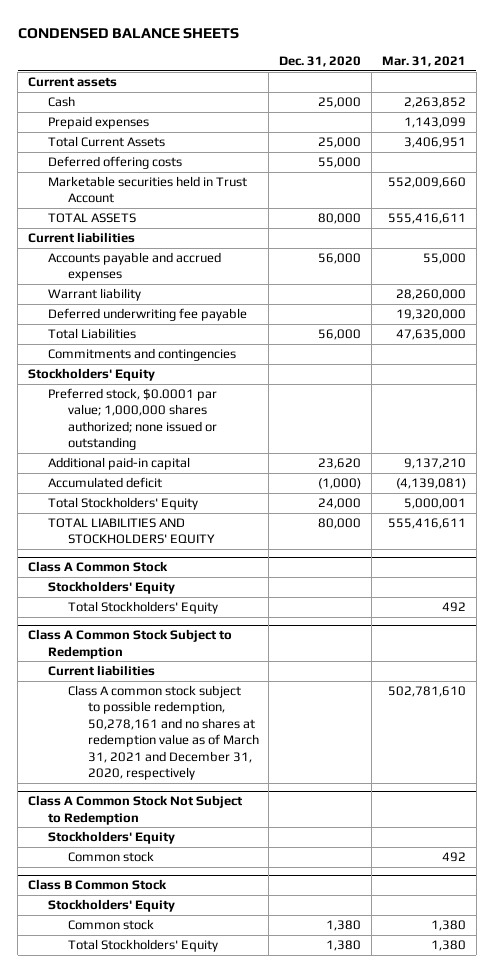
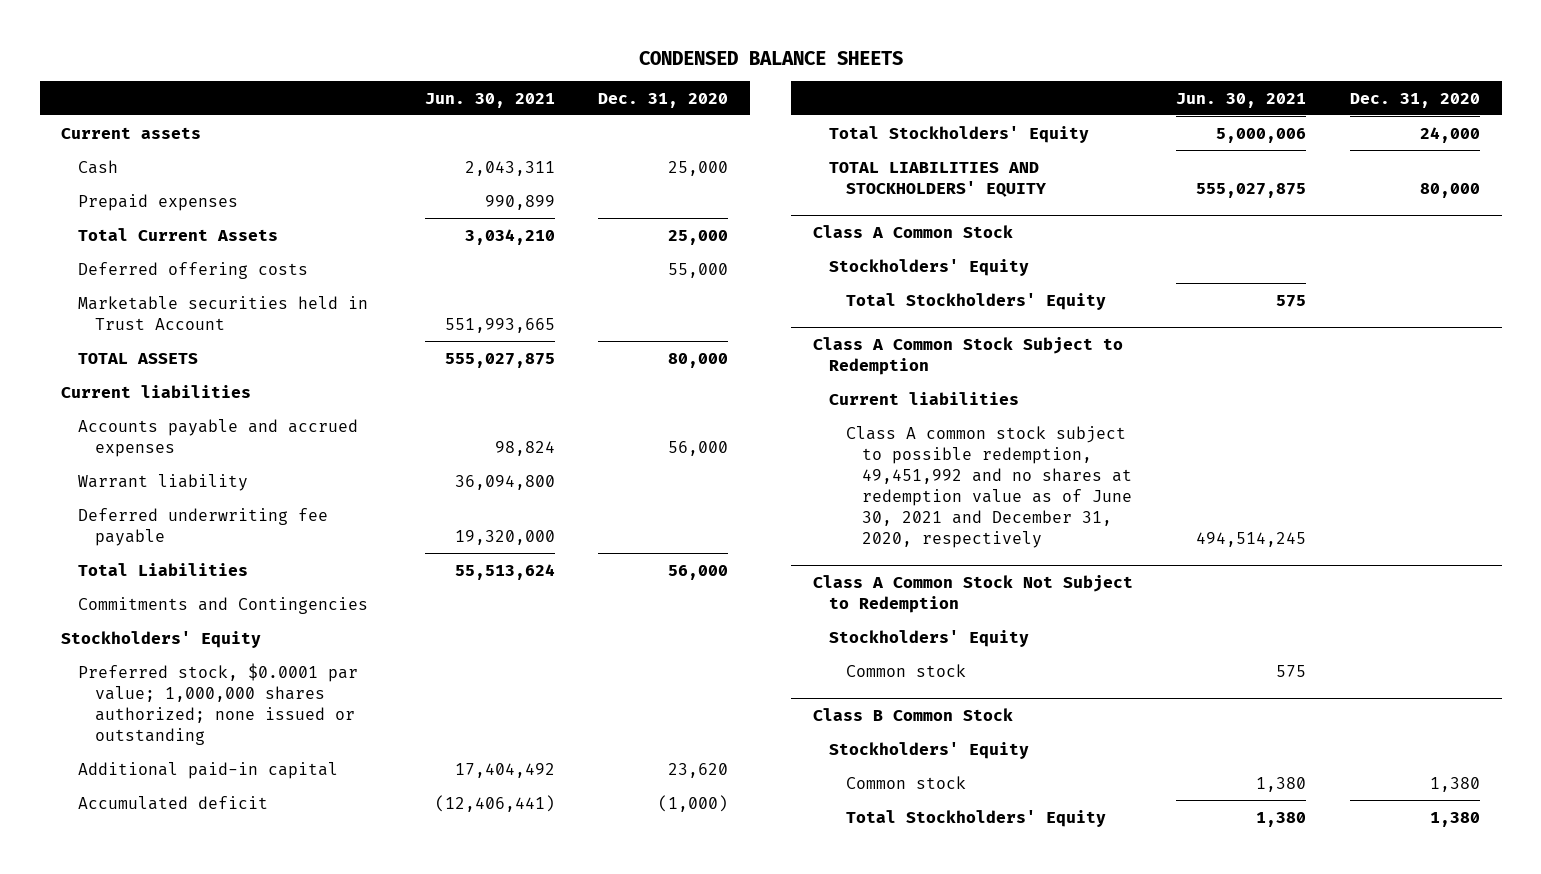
- | Dec. 31, 2020 | Mar. 31, 2021
+ | Jun. 30, 2021 | Dec. 31, 2020
- Commitments and contingencies
+ Commitments and Contingencies
@ Class A Common Stock Subject to Redemption
- Class A common stock subject to possible redemption, 50,278,161 and no shares at redemption value as of March 31, 2021 and December 31, 2020, respectively | | 502,781,610
+ Class A common stock subject to possible redemption, 49,451,992 and no shares at redemption value as of June 30, 2021 and December 31, 2020, respectively | 494,514,245 |

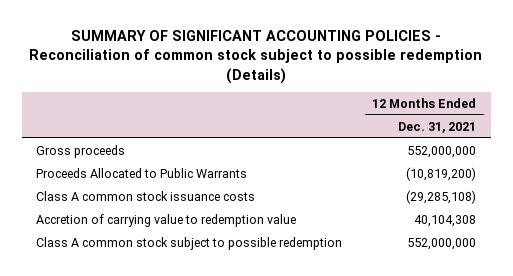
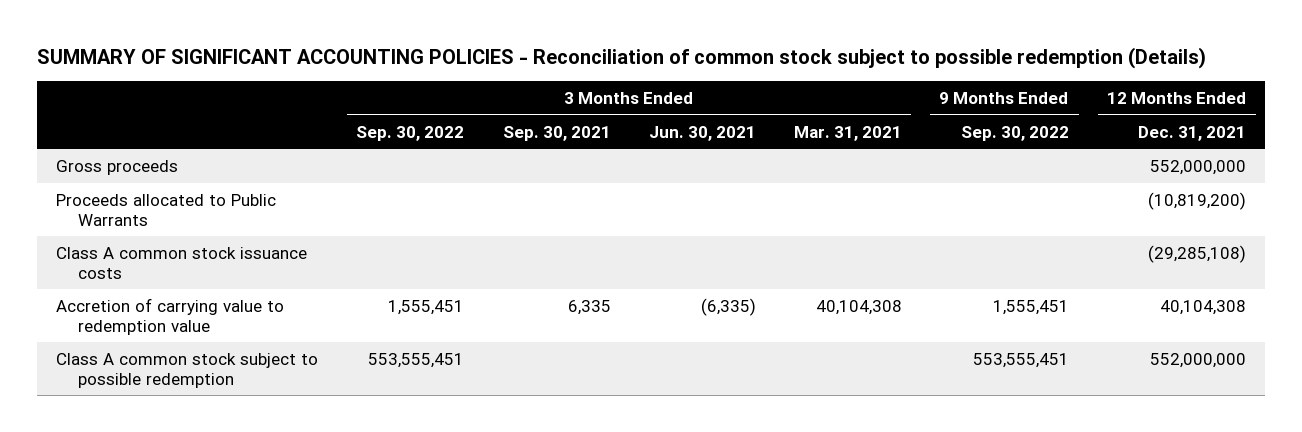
- | 12 Months Ended Dec. 31, 2021
+ | 3 Months Ended Sep. 30, 2022 | 3 Months Ended Sep. 30, 2021 | 3 Months Ended Jun. 30, 2021 | 3 Months Ended Mar. 31, 2021 | 9 Months Ended Sep. 30, 2022 | 12 Months Ended Dec. 31, 2021
- Proceeds Allocated to Public Warrants | (10,819,200)
+ Proceeds allocated to Public Warrants | | | | | | (10,819,200)

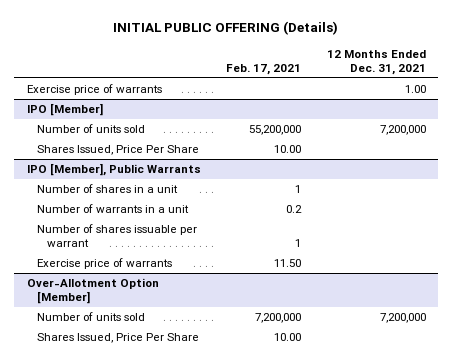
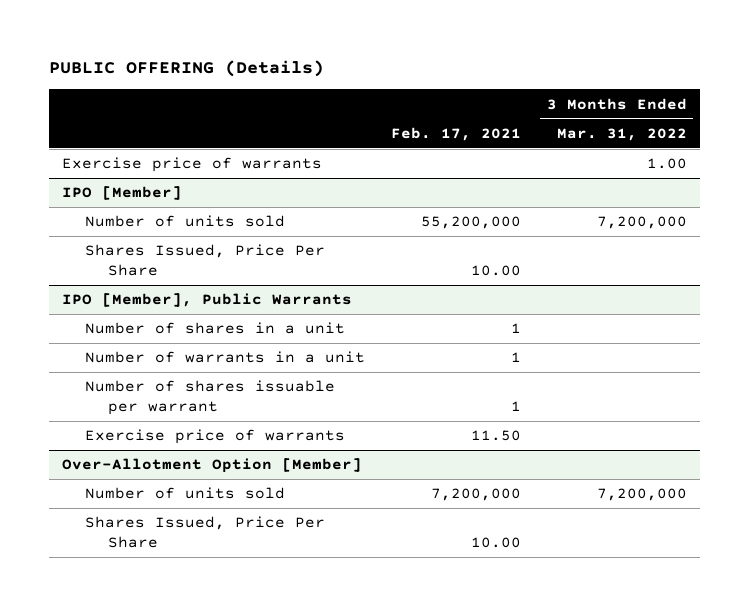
- INITIAL PUBLIC OFFERING (Details)
+ PUBLIC OFFERING (Details)
- | Feb. 17, 2021 | 12 Months Ended Dec. 31, 2021
+ | Feb. 17, 2021 | 3 Months Ended Mar. 31, 2022
@ IPO [Member], Public Warrants
- Number of warrants in a unit | 0.2 |
+ Number of warrants in a unit | 1 |

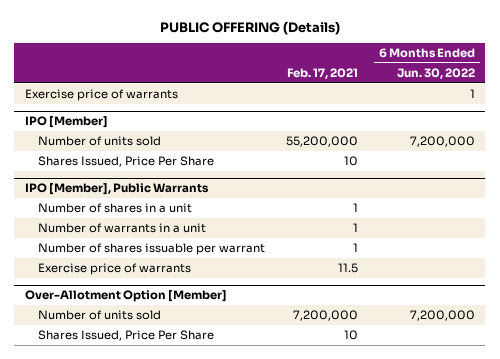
- | Feb. 17, 2021 | 3 Months Ended Mar. 31, 2022
+ | Feb. 17, 2021 | 6 Months Ended Jun. 30, 2022
@ IPO [Member]
- Shares Issued, Price Per Share | 10.00 |
+ Shares Issued, Price Per Share | 10 |
@ IPO [Member], Public Warrants
- Exercise price of warrants | 11.50 |
+ Exercise price of warrants | 11.5 |
@ Over-Allotment Option [Member]
- Shares Issued, Price Per Share | 10.00 |
+ Shares Issued, Price Per Share | 10 |

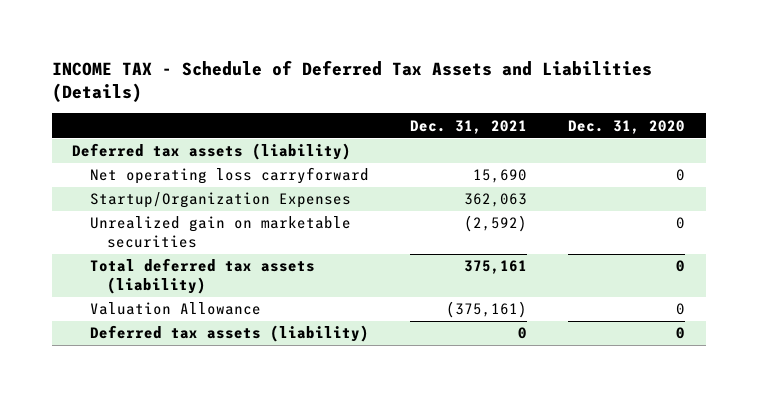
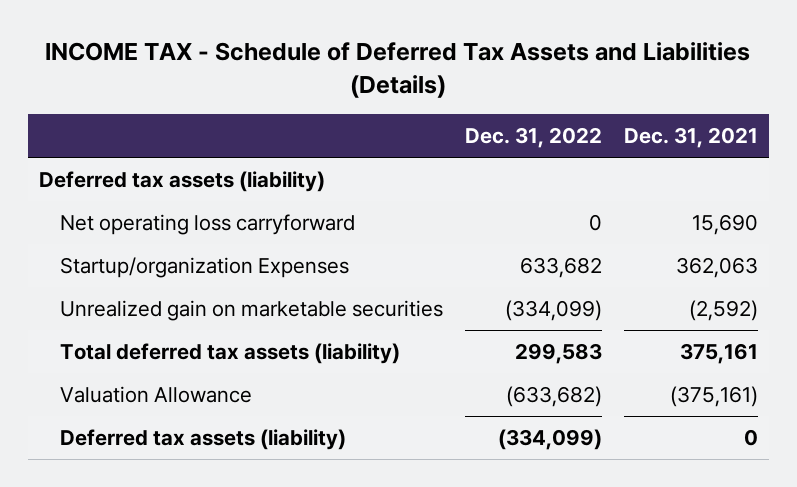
- | Dec. 31, 2021 | Dec. 31, 2020
+ | Dec. 31, 2022 | Dec. 31, 2021
- Startup/Organization Expenses | 362,063 |
+ Startup/organization Expenses | 633,682 | 362,063

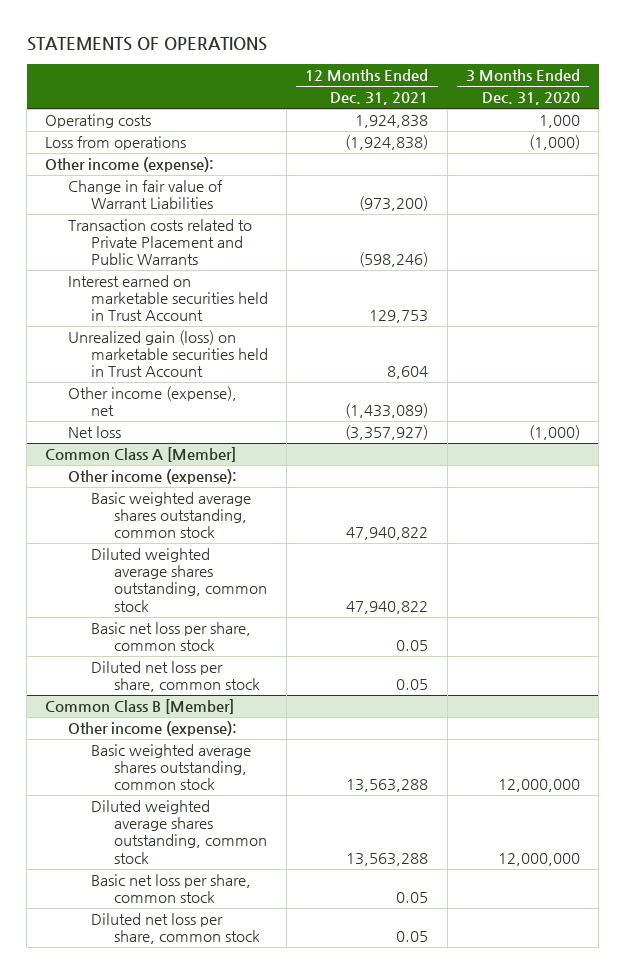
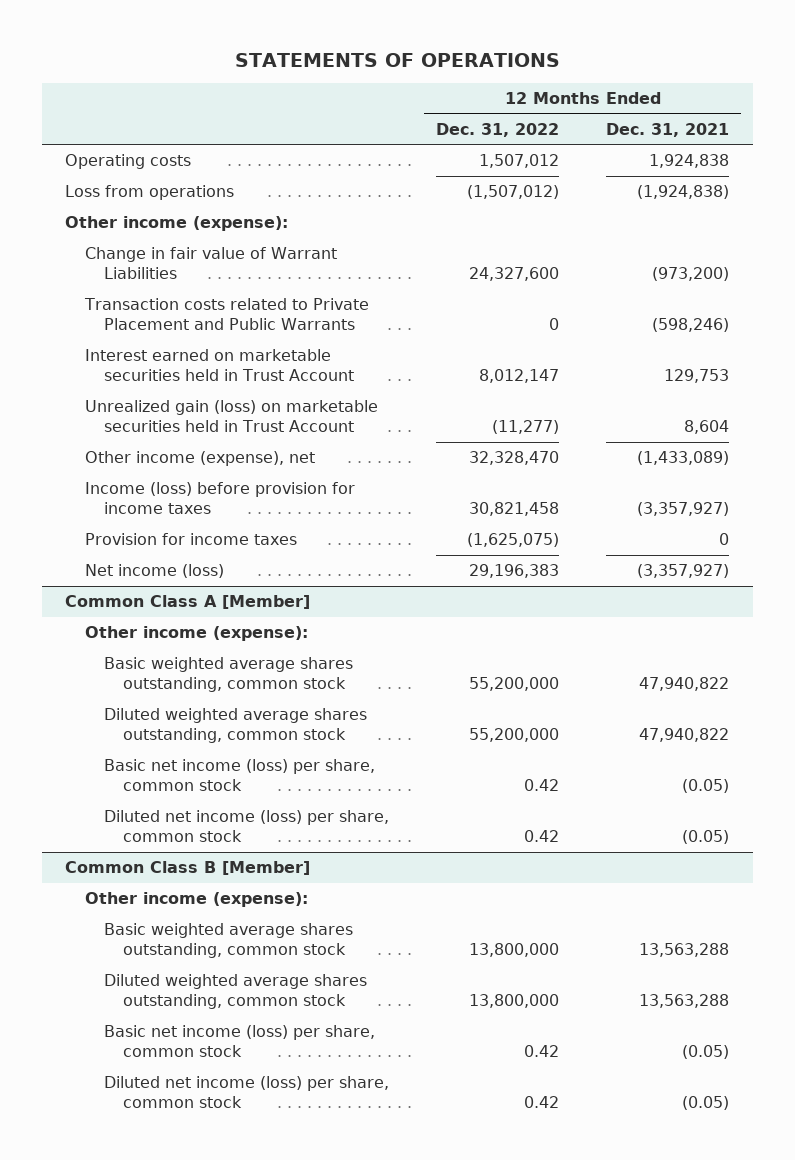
- | 12 Months Ended Dec. 31, 2021 | 3 Months Ended Dec. 31, 2020
+ | 12 Months Ended Dec. 31, 2022 | 12 Months Ended Dec. 31, 2021
- Net loss | (3,357,927) | (1,000)
+ Income (loss) before provision for income taxes | 30,821,458 | (3,357,927)
+ Provision for income taxes | (1,625,075) | 0
+ Net income (loss) | 29,196,383 | (3,357,927)
@ Common Class A [Member]
- Basic net loss per share, common stock | 0.05 |
- Diluted net loss per share, common stock | 0.05 |
+ Basic net income (loss) per share, common stock | 0.42 | (0.05)
+ Diluted net income (loss) per share, common stock | 0.42 | (0.05)
@ Common Class B [Member]
- Basic net loss per share, common stock | 0.05 |
- Diluted net loss per share, common stock | 0.05 |
+ Basic net income (loss) per share, common stock | 0.42 | (0.05)
+ Diluted net income (loss) per share, common stock | 0.42 | (0.05)

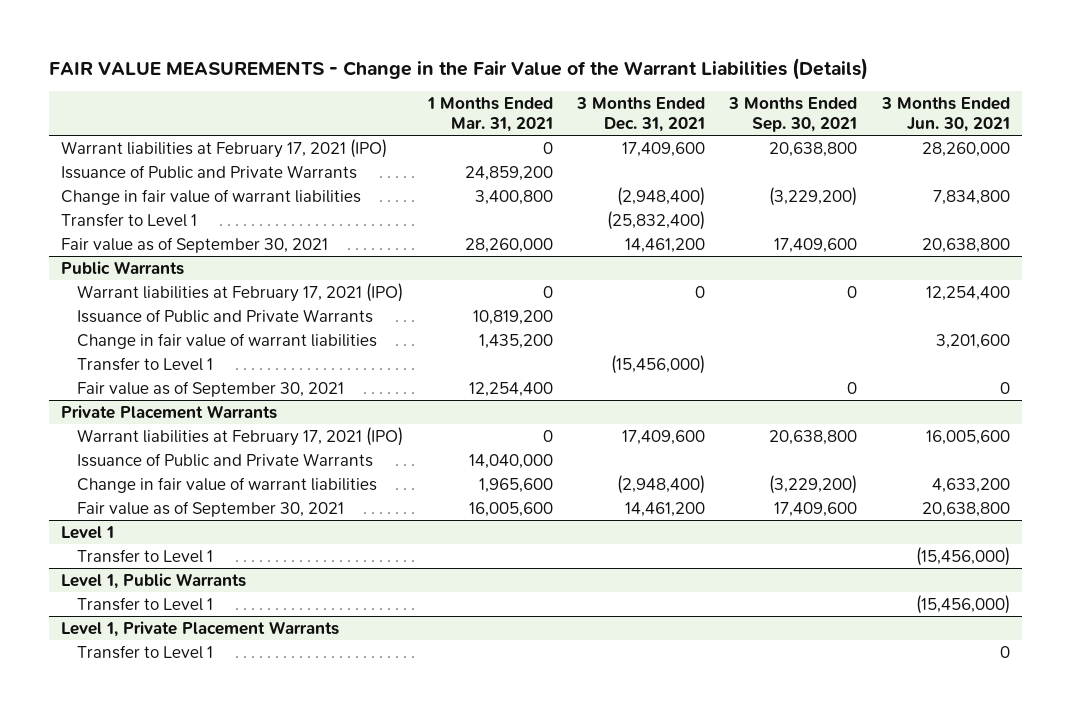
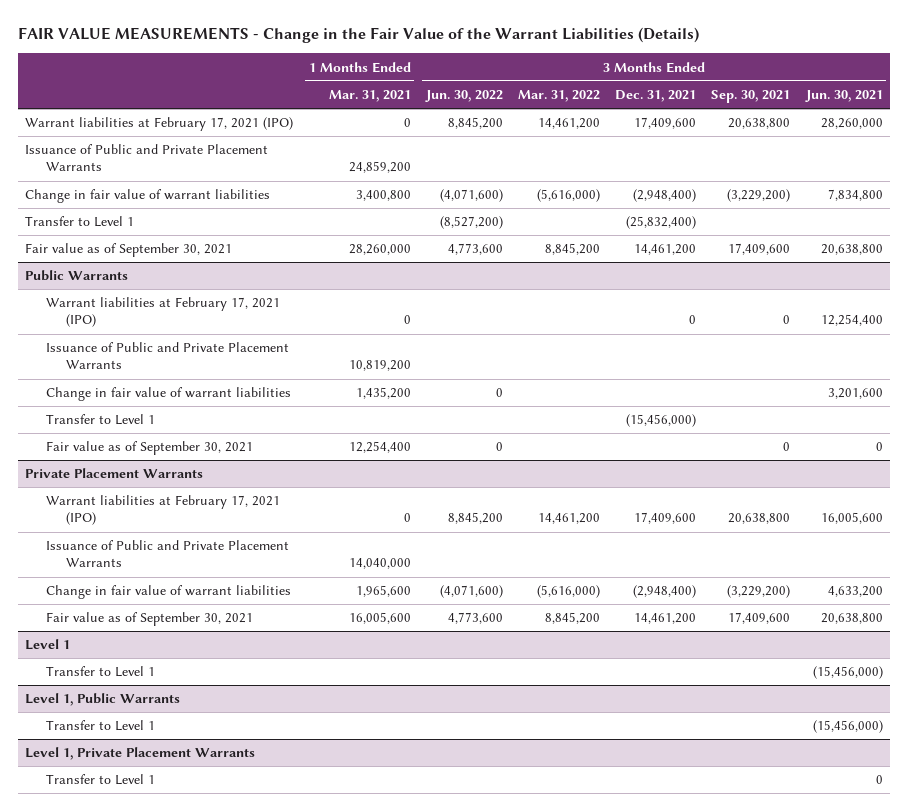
- | 1 Months Ended Mar. 31, 2021 | 3 Months Ended Dec. 31, 2021 | 3 Months Ended Sep. 30, 2021 | 3 Months Ended Jun. 30, 2021
+ | 1 Months Ended Mar. 31, 2021 | 3 Months Ended Jun. 30, 2022 | 3 Months Ended Mar. 31, 2022 | 3 Months Ended Dec. 31, 2021 | 3 Months Ended Sep. 30, 2021 | 3 Months Ended Jun. 30, 2021
- Issuance of Public and Private Warrants | 24,859,200 | | |
+ Issuance of Public and Private Placement Warrants | 24,859,200 | | | | |
@ Public Warrants
- Issuance of Public and Private Warrants | 10,819,200 | | |
+ Issuance of Public and Private Placement Warrants | 10,819,200 | | | | |
@ Private Placement Warrants
- Issuance of Public and Private Warrants | 14,040,000 | | |
+ Issuance of Public and Private Placement Warrants | 14,040,000 | | | | |

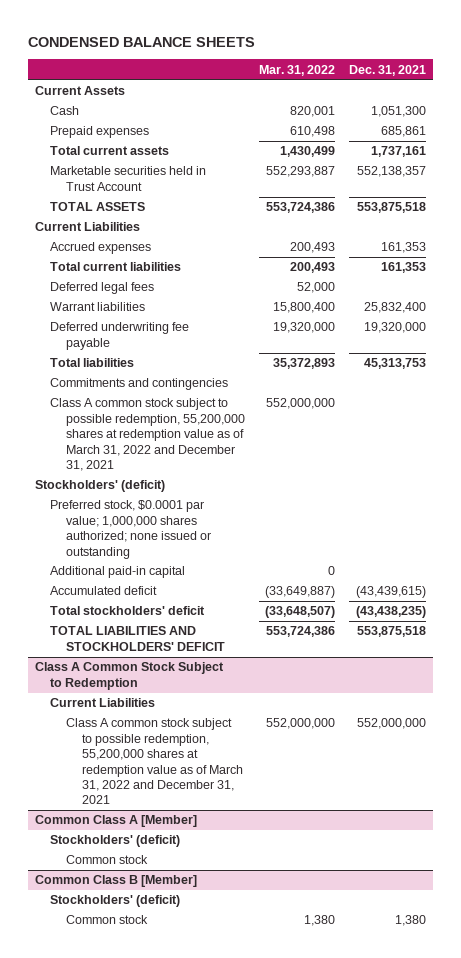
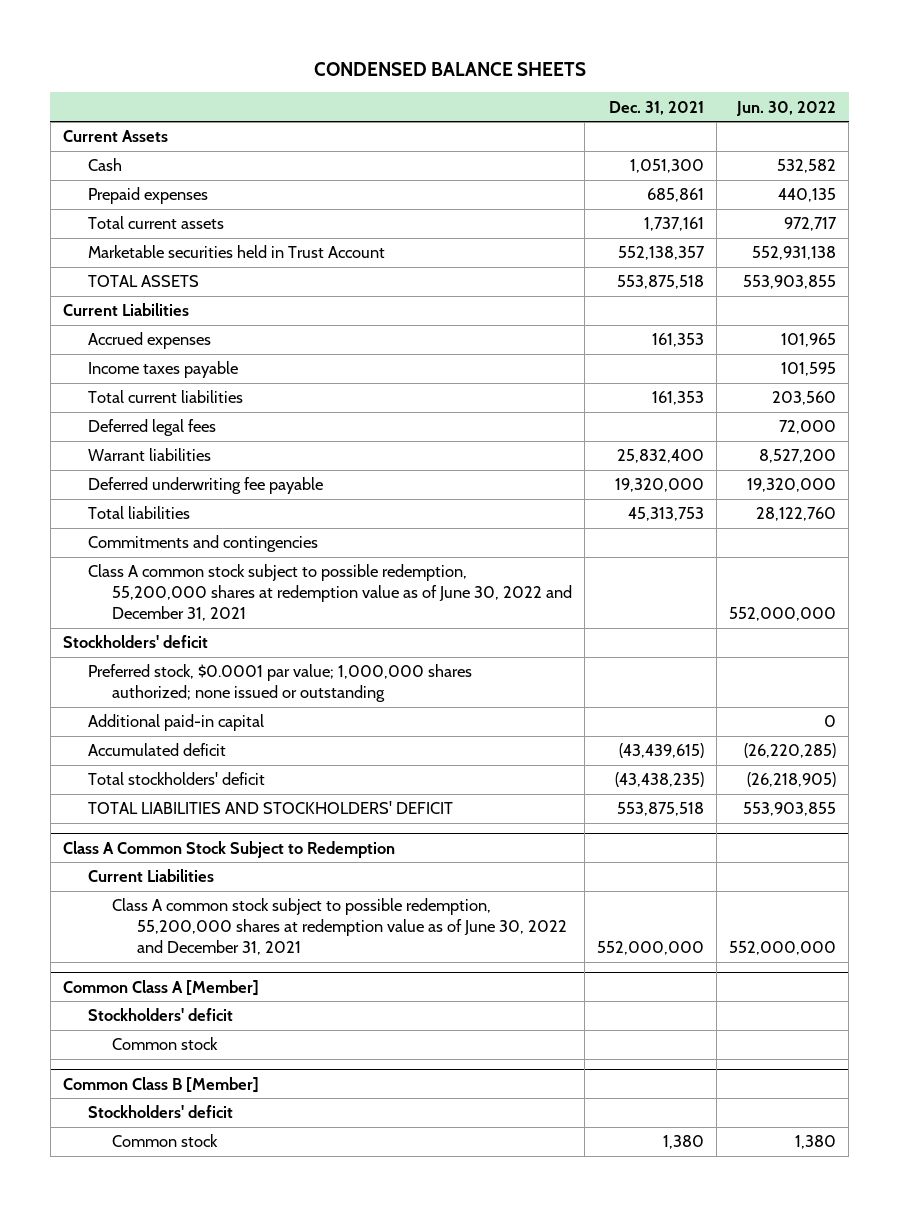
- | Mar. 31, 2022 | Dec. 31, 2021
+ | Dec. 31, 2021 | Jun. 30, 2022
+ Income taxes payable | | 101,595
- Class A common stock subject to possible redemption, 55,200,000 shares at redemption value as of March 31, 2022 and December 31, 2021 | 552,000,000 |
- Stockholders' (deficit)
+ Class A common stock subject to possible redemption, 55,200,000 shares at redemption value as of June 30, 2022 and December 31, 2021 | | 552,000,000
+ Stockholders' deficit
@ Class A Common Stock Subject to Redemption
- Class A common stock subject to possible redemption, 55,200,000 shares at redemption value as of March 31, 2022 and December 31, 2021 | 552,000,000 | 552,000,000
+ Class A common stock subject to possible redemption, 55,200,000 shares at redemption value as of June 30, 2022 and December 31, 2021 | 552,000,000 | 552,000,000
@ Common Class A [Member]
- Stockholders' (deficit)
+ Stockholders' deficit
@ Common Class B [Member]
- Stockholders' (deficit)
+ Stockholders' deficit

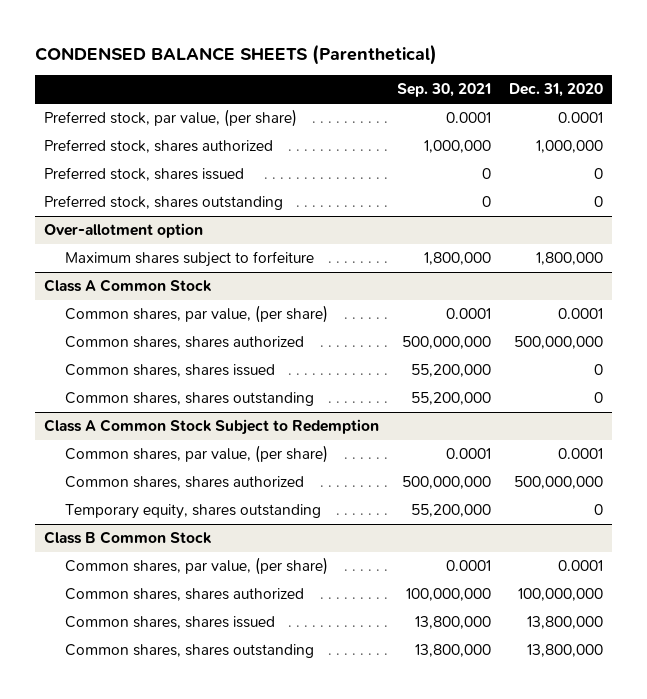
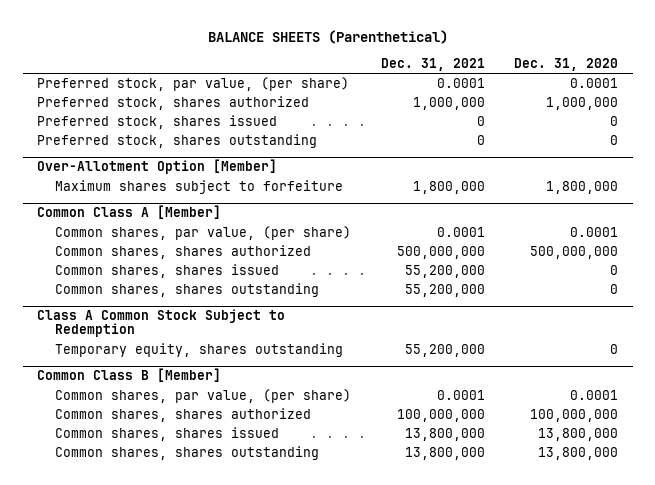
- CONDENSED BALANCE SHEETS (Parenthetical)
+ BALANCE SHEETS (Parenthetical)
- | Sep. 30, 2021 | Dec. 31, 2020
+ | Dec. 31, 2021 | Dec. 31, 2020
- Over-allotment option
+ Over-Allotment Option [Member]
- Class A Common Stock
+ Common Class A [Member]
@ Class A Common Stock Subject to Redemption
- Common shares, par value, (per share) | 0.0001 | 0.0001
- Common shares, shares authorized | 500,000,000 | 500,000,000
- Class B Common Stock
+ Common Class B [Member]

